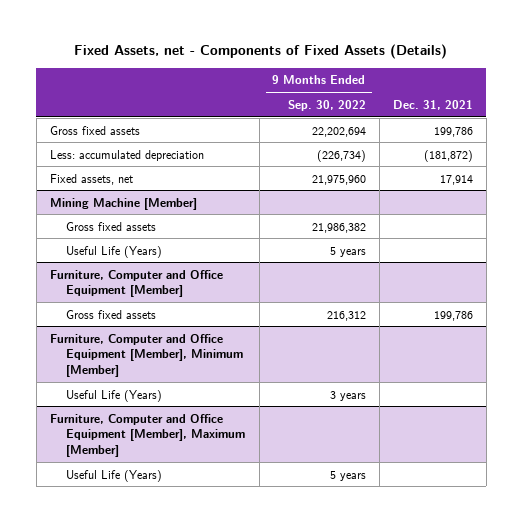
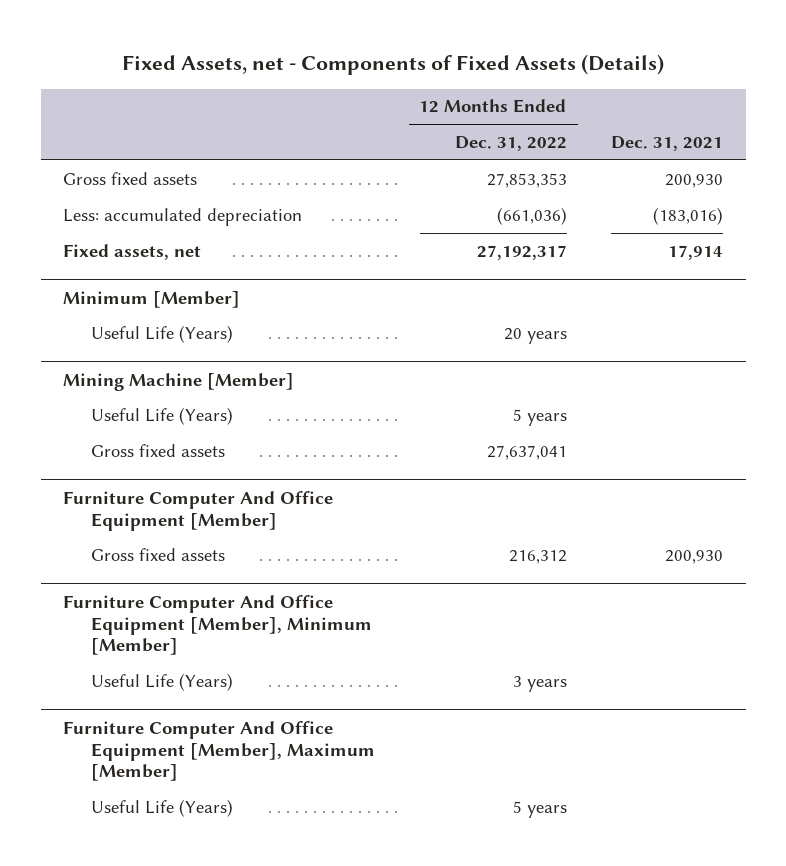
- | 9 Months Ended Sep. 30, 2022 | Dec. 31, 2021
+ | 12 Months Ended Dec. 31, 2022 | Dec. 31, 2021
- Gross fixed assets | 22,202,694 | 199,786
- Less: accumulated depreciation | (226,734) | (181,872)
+ Gross fixed assets | 27,853,353 | 200,930
+ Less: accumulated depreciation | (661,036) | (183,016)
+ Minimum [Member]
+ Useful Life (Years) | 20 years |
- Furniture, Computer and Office Equipment [Member]
- Gross fixed assets | 216,312 | 199,786
- Furniture, Computer and Office Equipment [Member], Minimum [Member]
@ Mining Machine [Member]
moved down: Gross fixed assets | 27,637,041 |
+ Furniture Computer And Office Equipment [Member]
+ Gross fixed assets | 216,312 | 200,930
+ Furniture Computer And Office Equipment [Member], Minimum [Member]
- Furniture, Computer and Office Equipment [Member], Maximum [Member]
+ Furniture Computer And Office Equipment [Member], Maximum [Member]

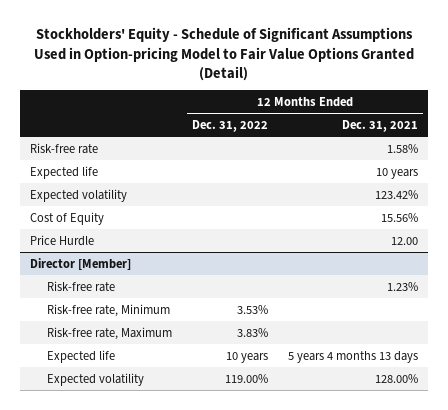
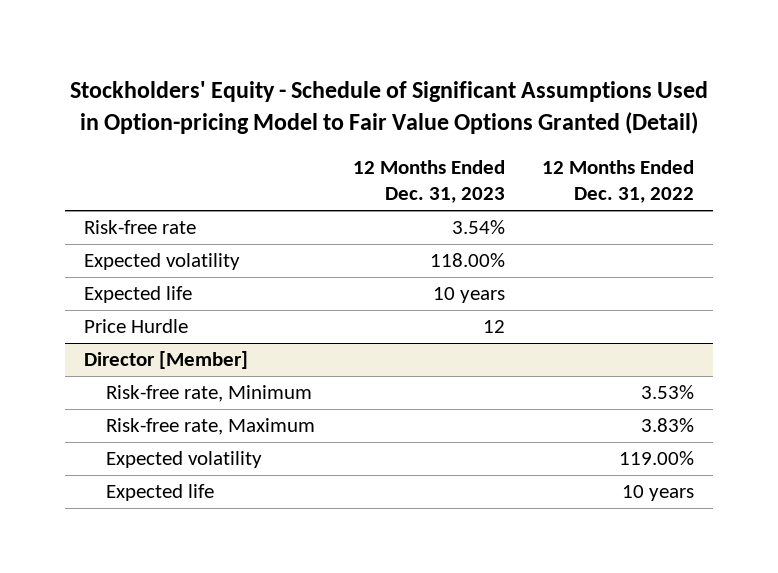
- | 12 Months Ended Dec. 31, 2022 | 12 Months Ended Dec. 31, 2021
+ | 12 Months Ended Dec. 31, 2023 | 12 Months Ended Dec. 31, 2022
- Cost of Equity | | 15.56%
moved down: Expected life | 10 years |
@ Director [Member]
- Risk-free rate | | 1.23%
moved down: Expected life | | 10 years

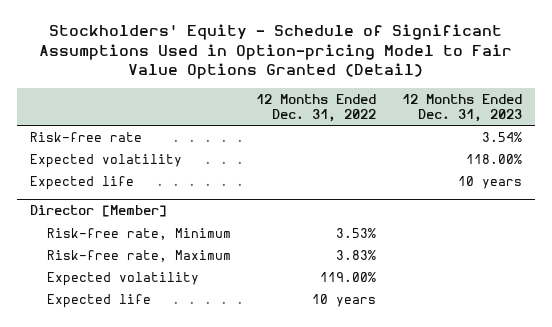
- | 12 Months Ended Dec. 31, 2023 | 12 Months Ended Dec. 31, 2022
+ | 12 Months Ended Dec. 31, 2022 | 12 Months Ended Dec. 31, 2023
- Price Hurdle | 12 |

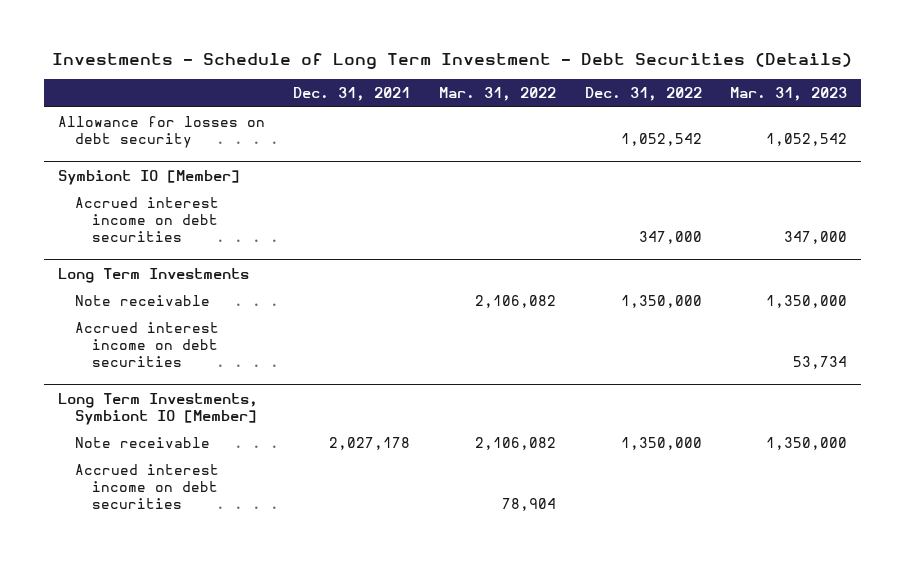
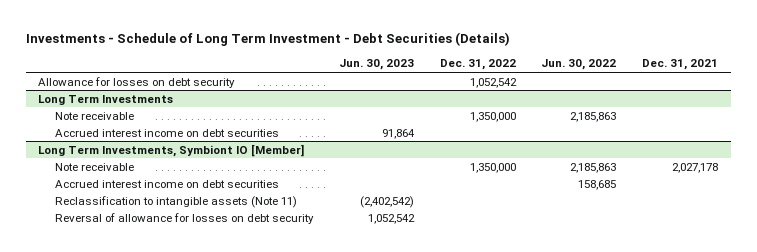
- | Dec. 31, 2021 | Mar. 31, 2022 | Dec. 31, 2022 | Mar. 31, 2023
+ | Jun. 30, 2023 | Dec. 31, 2022 | Jun. 30, 2022 | Dec. 31, 2021
- Symbiont IO [Member]
- Accrued interest income on debt securities | | | 347,000 | 347,000
@ Long Term Investments, Symbiont IO [Member]
+ Reclassification to intangible assets (Note 11) | (2,402,542) | | |
+ Reversal of allowance for losses on debt security | 1,052,542 | | |

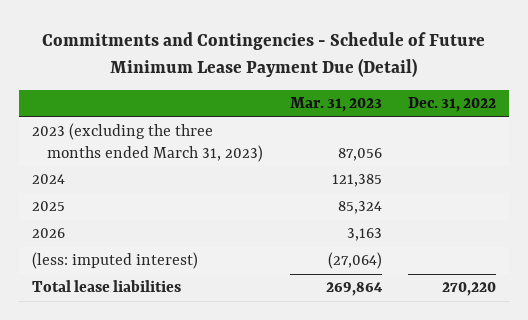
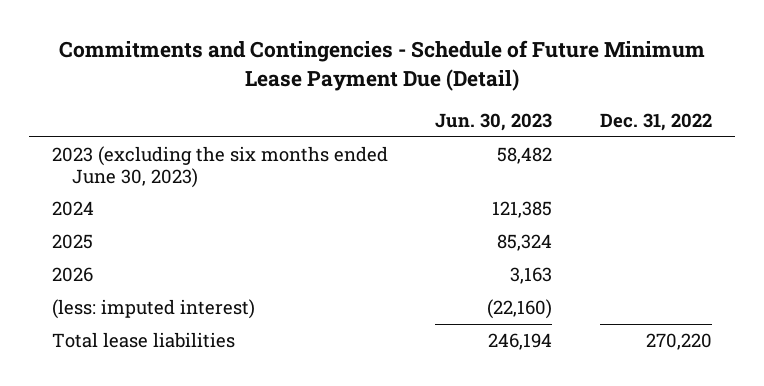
- | Mar. 31, 2023 | Dec. 31, 2022
+ | Jun. 30, 2023 | Dec. 31, 2022
- 2023 (excluding the three months ended March 31, 2023) | 87,056 |
+ 2023 (excluding the six months ended June 30, 2023) | 58,482 |

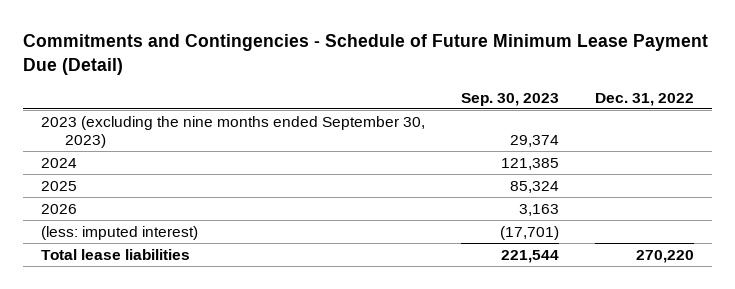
- | Jun. 30, 2023 | Dec. 31, 2022
+ | Sep. 30, 2023 | Dec. 31, 2022
- 2023 (excluding the six months ended June 30, 2023) | 58,482 |
+ 2023 (excluding the nine months ended September 30, 2023) | 29,374 |

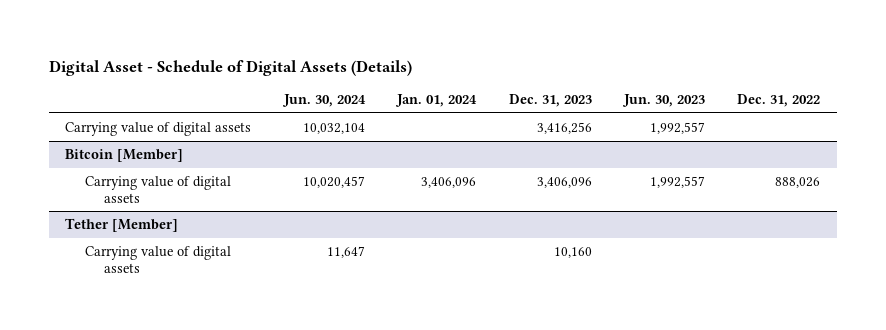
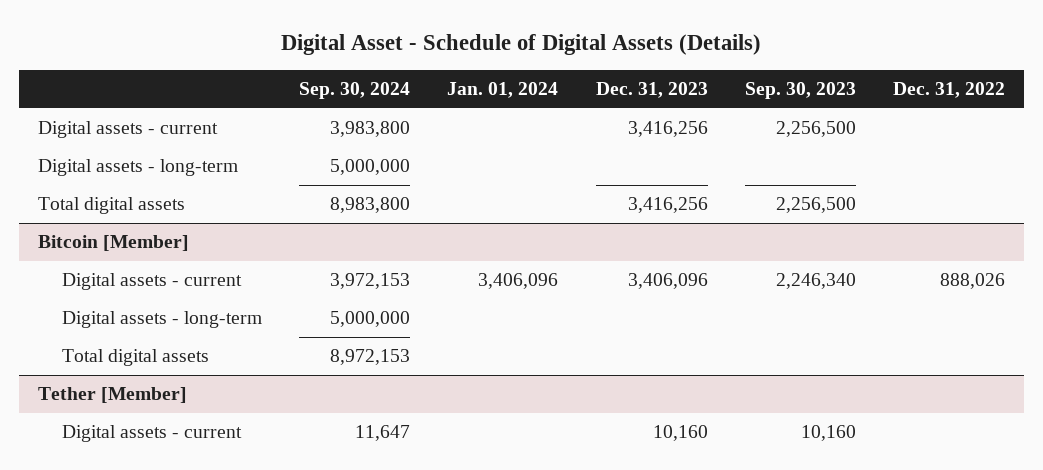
- | Jun. 30, 2024 | Jan. 01, 2024 | Dec. 31, 2023 | Jun. 30, 2023 | Dec. 31, 2022
+ | Sep. 30, 2024 | Jan. 01, 2024 | Dec. 31, 2023 | Sep. 30, 2023 | Dec. 31, 2022
- Carrying value of digital assets | 10,032,104 | | 3,416,256 | 1,992,557 |
+ Digital assets - current | 3,983,800 | | 3,416,256 | 2,256,500 |
+ Digital assets - long-term | 5,000,000 | | | |
+ Total digital assets | 8,983,800 | | 3,416,256 | 2,256,500 |
@ Bitcoin [Member]
- Carrying value of digital assets | 10,020,457 | 3,406,096 | 3,406,096 | 1,992,557 | 888,026
+ Digital assets - current | 3,972,153 | 3,406,096 | 3,406,096 | 2,246,340 | 888,026
+ Digital assets - long-term | 5,000,000 | | | |
+ Total digital assets | 8,972,153 | | | |
@ Tether [Member]
- Carrying value of digital assets | 11,647 | | 10,160 | |
+ Digital assets - current | 11,647 | | 10,160 | 10,160 |

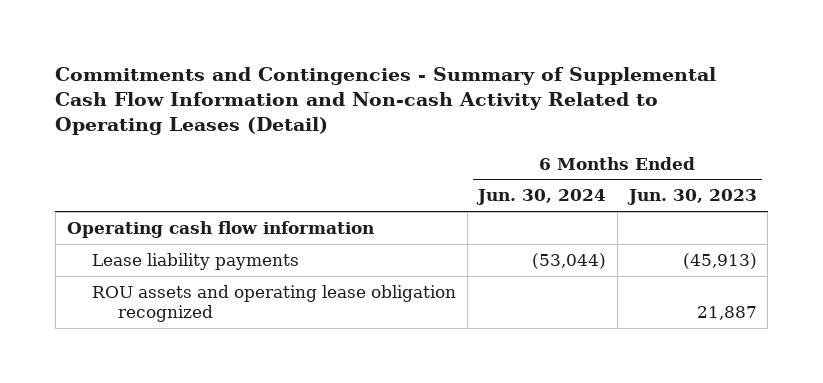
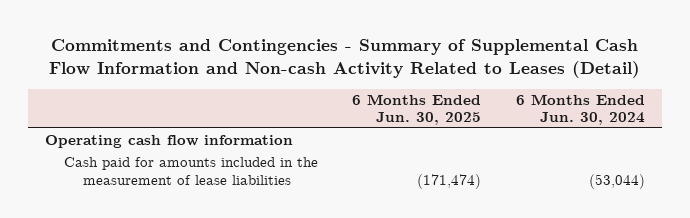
- Commitments and Contingencies - Summary of Supplemental Cash Flow Information and Non-cash Activity Related to Operating Leases (Detail)
+ Commitments and Contingencies - Summary of Supplemental Cash Flow Information and Non-cash Activity Related to Leases (Detail)
- | 6 Months Ended Jun. 30, 2024 | 6 Months Ended Jun. 30, 2023
+ | 6 Months Ended Jun. 30, 2025 | 6 Months Ended Jun. 30, 2024
- Lease liability payments | (53,044) | (45,913)
- ROU assets and operating lease obligation recognized | | 21,887
+ Cash paid for amounts included in the measurement of lease liabilities | (171,474) | (53,044)

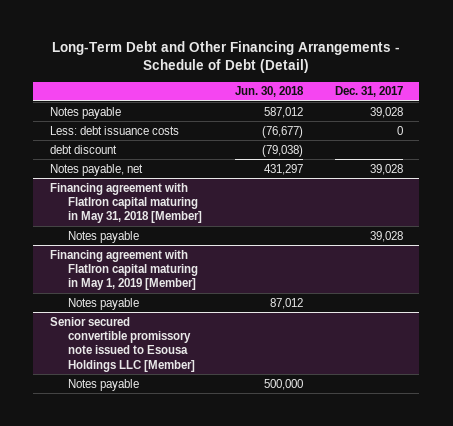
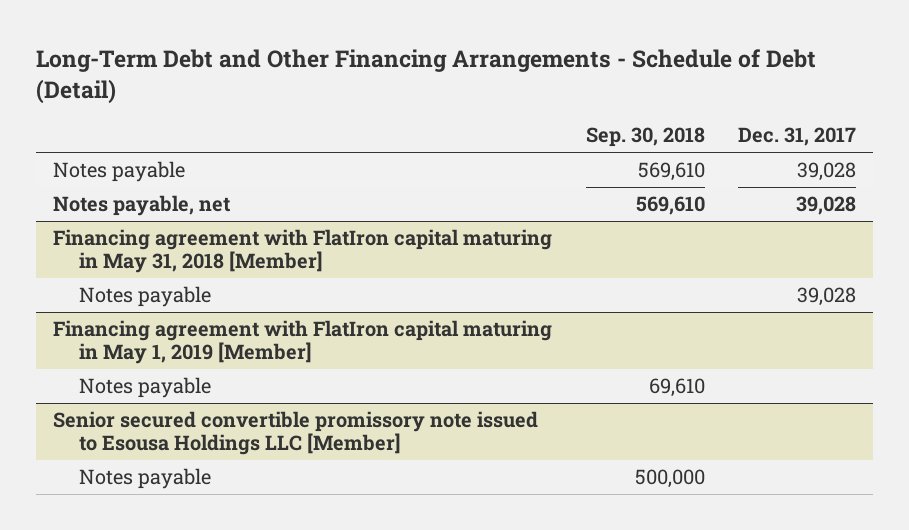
- | Jun. 30, 2018 | Dec. 31, 2017
+ | Sep. 30, 2018 | Dec. 31, 2017
- Less: debt issuance costs | (76,677) | 0
- debt discount | (79,038) |

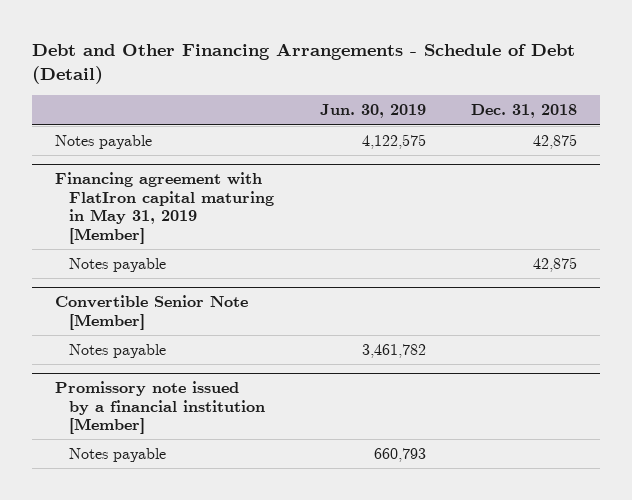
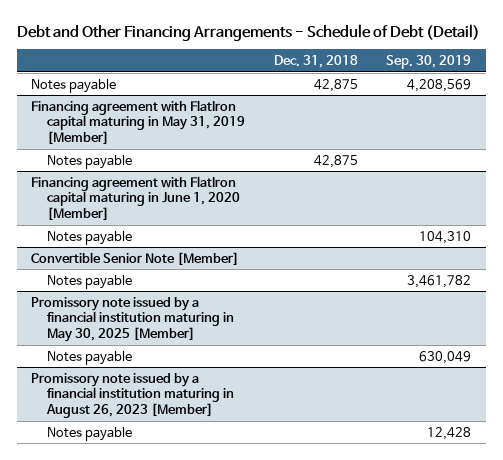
- | Jun. 30, 2019 | Dec. 31, 2018
+ | Dec. 31, 2018 | Sep. 30, 2019
+ Financing agreement with FlatIron capital maturing in June 1, 2020 [Member]
+ Notes payable | | 104,310
- Promissory note issued by a financial institution [Member]
+ Promissory note issued by a financial institution maturing in May 30, 2025 [Member]
+ Promissory note issued by a financial institution maturing in August 26, 2023 [Member]
+ Notes payable | | 12,428

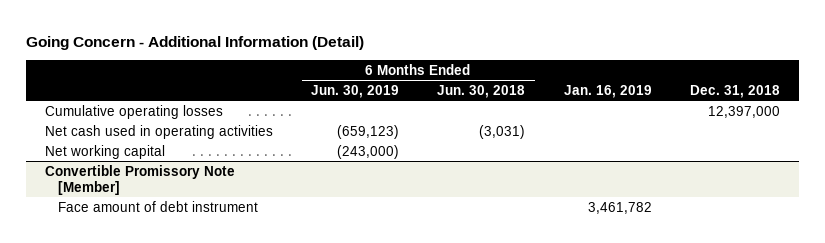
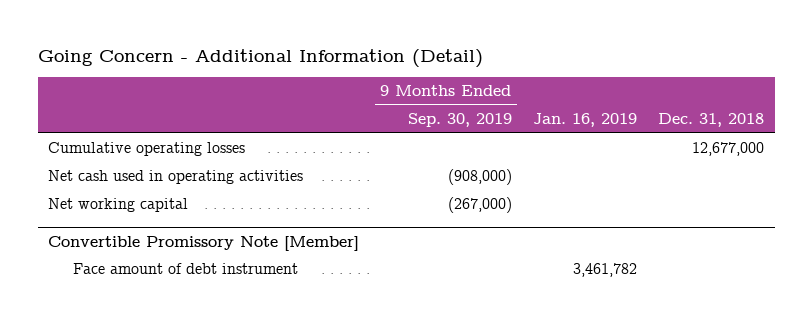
- | 6 Months Ended Jun. 30, 2019 | 6 Months Ended Jun. 30, 2018 | Jan. 16, 2019 | Dec. 31, 2018
+ | 9 Months Ended Sep. 30, 2019 | Jan. 16, 2019 | Dec. 31, 2018
- Cumulative operating losses | | | | 12,397,000
+ Cumulative operating losses | | | 12,677,000

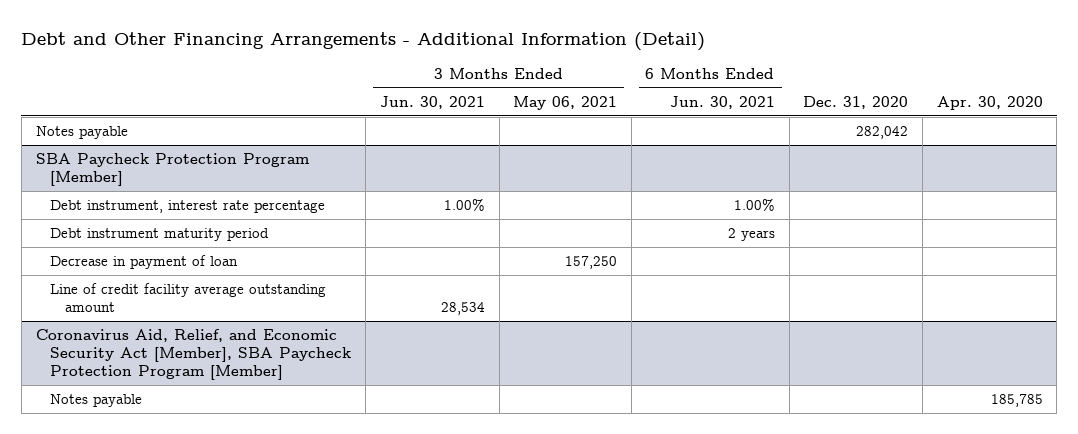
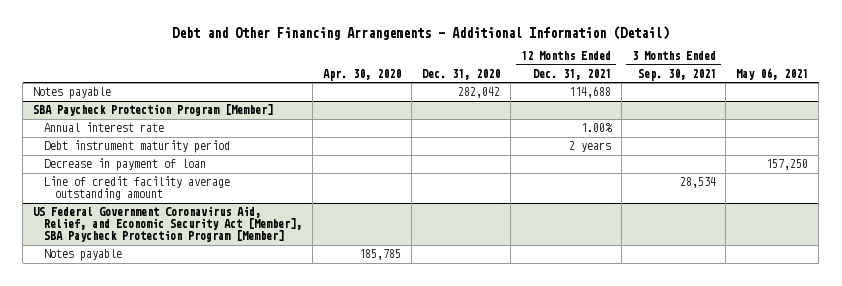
- | 3 Months Ended Jun. 30, 2021 | 3 Months Ended May 06, 2021 | 6 Months Ended Jun. 30, 2021 | Dec. 31, 2020 | Apr. 30, 2020
+ | Apr. 30, 2020 | Dec. 31, 2020 | 12 Months Ended Dec. 31, 2021 | 3 Months Ended Sep. 30, 2021 | May 06, 2021
@ SBA Paycheck Protection Program [Member]
- Debt instrument, interest rate percentage | 1.00% | | 1.00% | |
+ Annual interest rate | | | 1.00% | |
- Coronavirus Aid, Relief, and Economic Security Act [Member], SBA Paycheck Protection Program [Member]
+ US Federal Government Coronavirus Aid, Relief, and Economic Security Act [Member], SBA Paycheck Protection Program [Member]

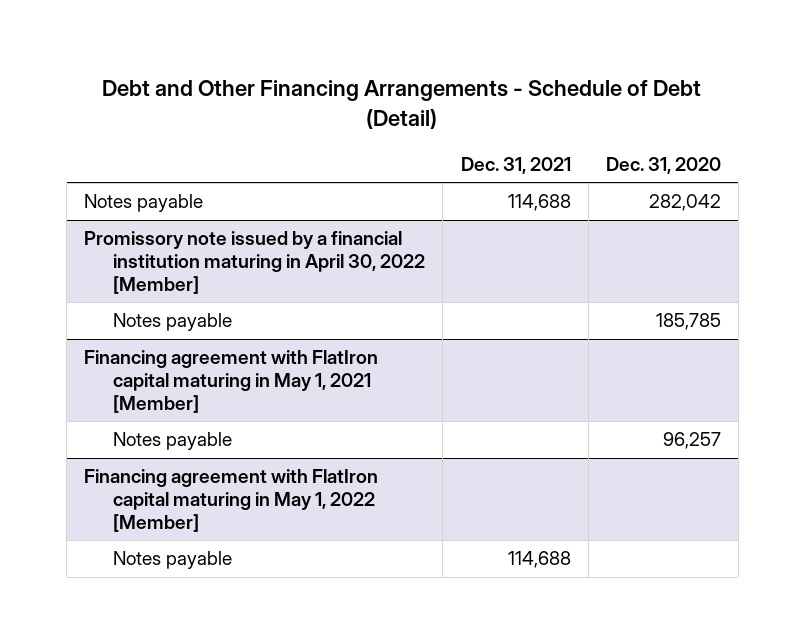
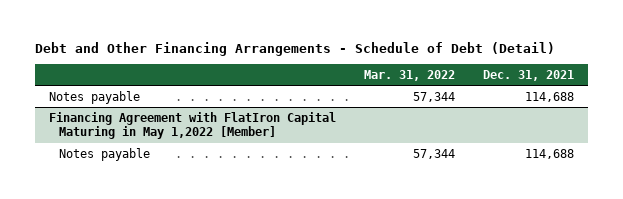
- | Dec. 31, 2021 | Dec. 31, 2020
+ | Mar. 31, 2022 | Dec. 31, 2021
- Promissory note issued by a financial institution maturing in April 30, 2022 [Member]
- Notes payable | | 185,785
- Financing agreement with FlatIron capital maturing in May 1, 2021 [Member]
- Notes payable | | 96,257
- Financing agreement with FlatIron capital maturing in May 1, 2022 [Member]
+ Financing Agreement with FlatIron Capital Maturing in May 1,2022 [Member]

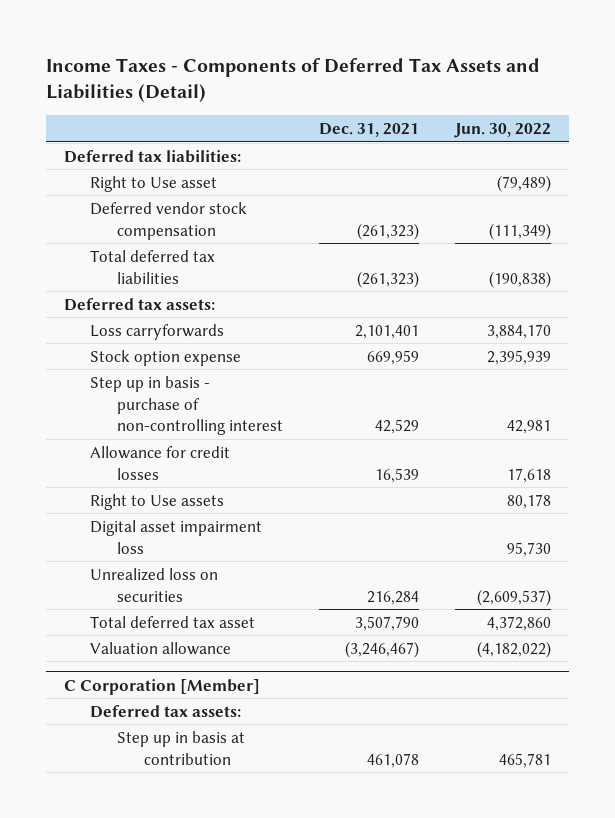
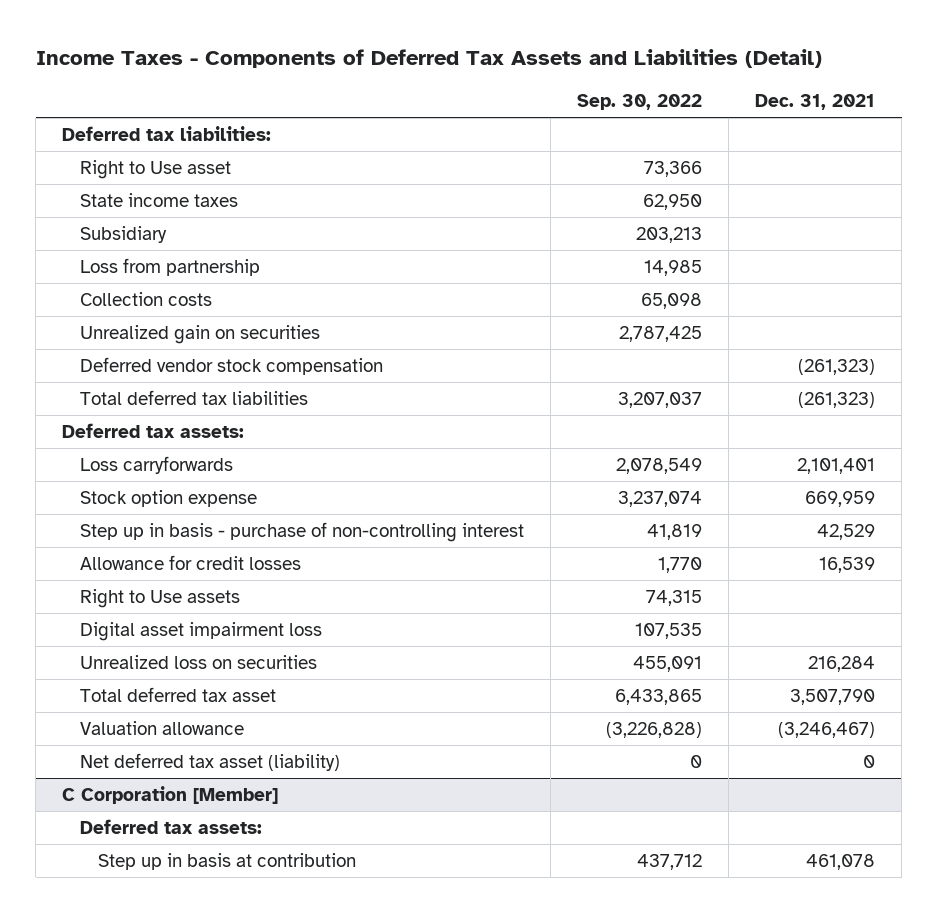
- | Dec. 31, 2021 | Jun. 30, 2022
+ | Sep. 30, 2022 | Dec. 31, 2021
+ State income taxes | 62,950 |
+ Subsidiary | 203,213 |
+ Loss from partnership | 14,985 |
+ Collection costs | 65,098 |
+ Unrealized gain on securities | 2,787,425 |
+ Net deferred tax asset (liability) | 0 | 0

